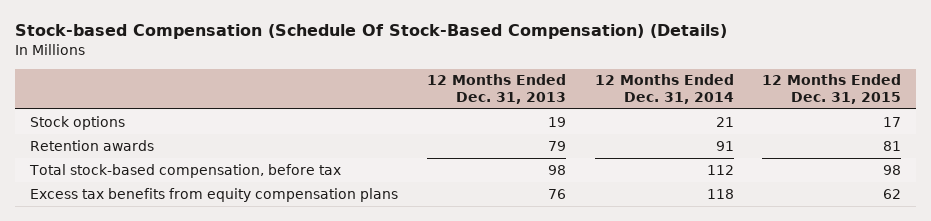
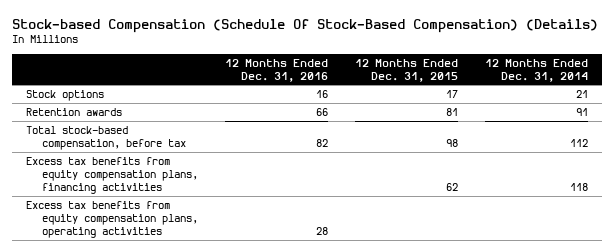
- | 12 Months Ended Dec. 31, 2013 | 12 Months Ended Dec. 31, 2014 | 12 Months Ended Dec. 31, 2015
+ | 12 Months Ended Dec. 31, 2016 | 12 Months Ended Dec. 31, 2015 | 12 Months Ended Dec. 31, 2014
- Excess tax benefits from equity compensation plans | 76 | 118 | 62
+ Excess tax benefits from equity compensation plans, financing activities | | 62 | 118
+ Excess tax benefits from equity compensation plans, operating activities | 28 | |

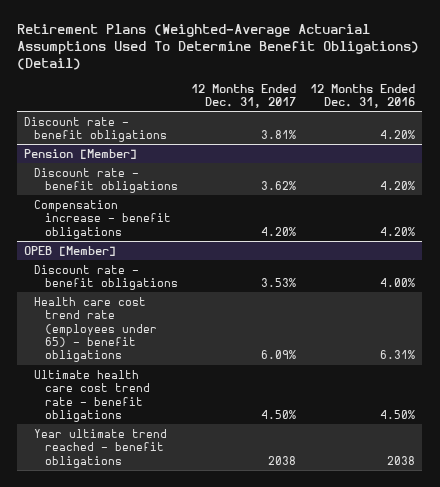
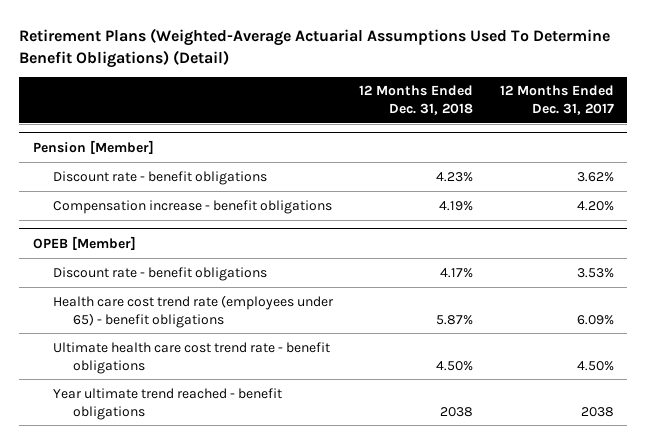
- | 12 Months Ended Dec. 31, 2017 | 12 Months Ended Dec. 31, 2016
+ | 12 Months Ended Dec. 31, 2018 | 12 Months Ended Dec. 31, 2017
- Discount rate - benefit obligations | 3.81% | 4.20%

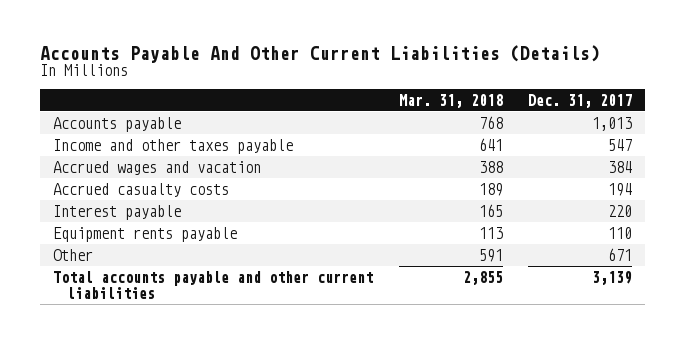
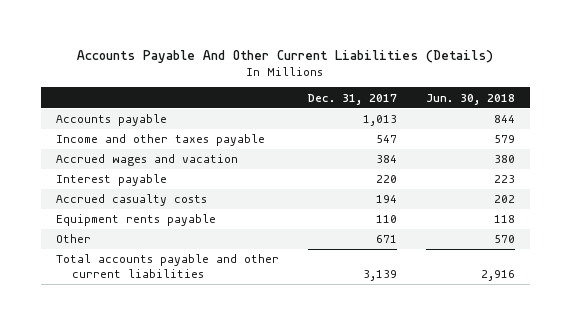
- | Mar. 31, 2018 | Dec. 31, 2017
+ | Dec. 31, 2017 | Jun. 30, 2018
moved down: Accrued casualty costs | 194 | 202

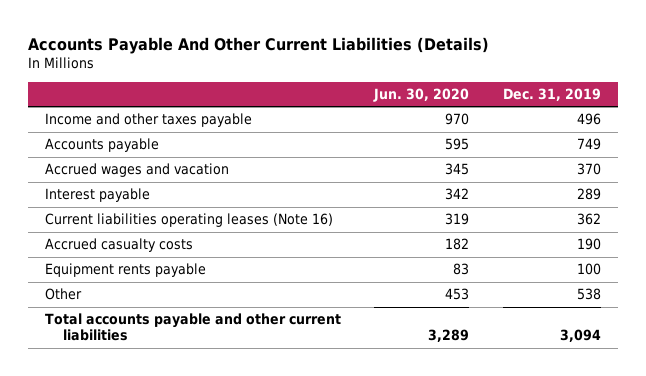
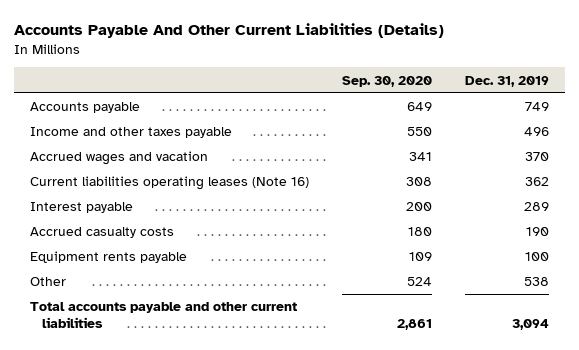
- | Jun. 30, 2020 | Dec. 31, 2019
+ | Sep. 30, 2020 | Dec. 31, 2019
moved down: Income and other taxes payable | 550 | 496
moved down: Interest payable | 200 | 289

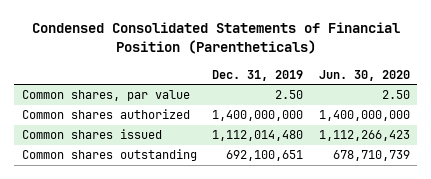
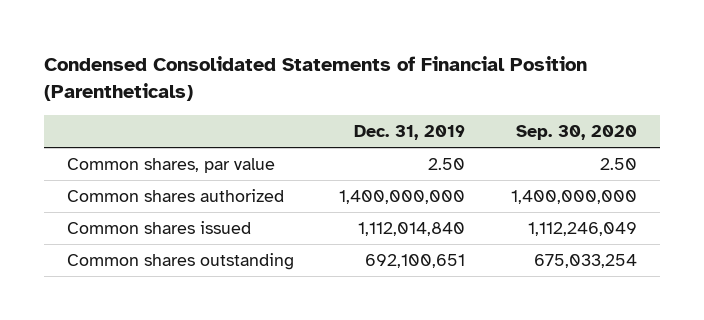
- | Dec. 31, 2019 | Jun. 30, 2020
+ | Dec. 31, 2019 | Sep. 30, 2020
- Common shares issued | 1,112,014,480 | 1,112,266,423
+ Common shares issued | 1,112,014,840 | 1,112,246,049

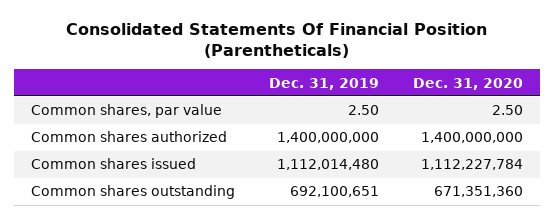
- Condensed Consolidated Statements of Financial Position (Parentheticals)
+ Consolidated Statements Of Financial Position (Parentheticals)
- | Dec. 31, 2019 | Sep. 30, 2020
+ | Dec. 31, 2019 | Dec. 31, 2020
- Common shares issued | 1,112,014,840 | 1,112,246,049
+ Common shares issued | 1,112,014,480 | 1,112,227,784

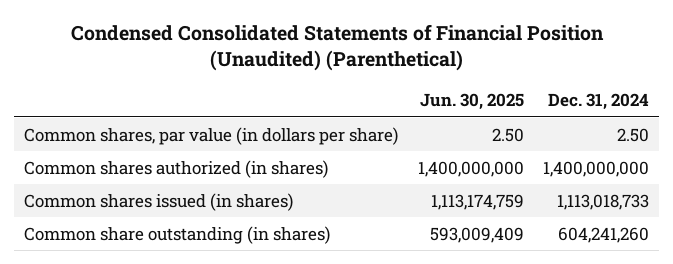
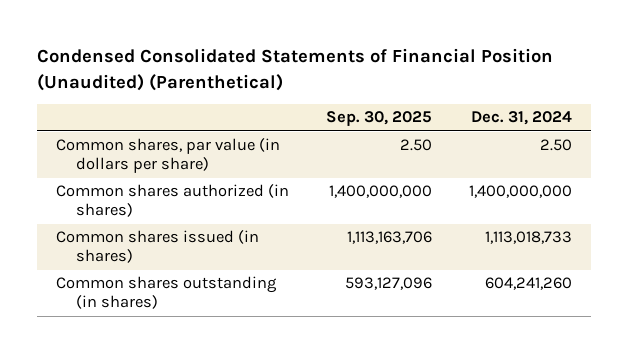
- | Jun. 30, 2025 | Dec. 31, 2024
+ | Sep. 30, 2025 | Dec. 31, 2024
- Common share outstanding (in shares) | 593,009,409 | 604,241,260
+ Common shares outstanding (in shares) | 593,127,096 | 604,241,260

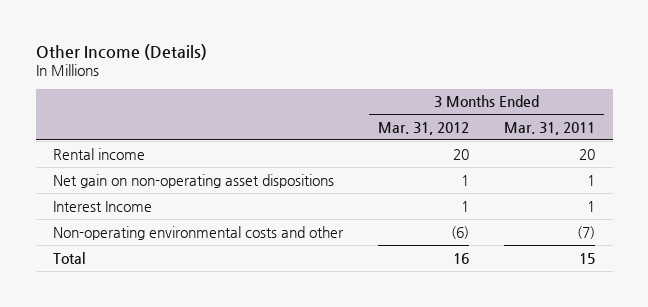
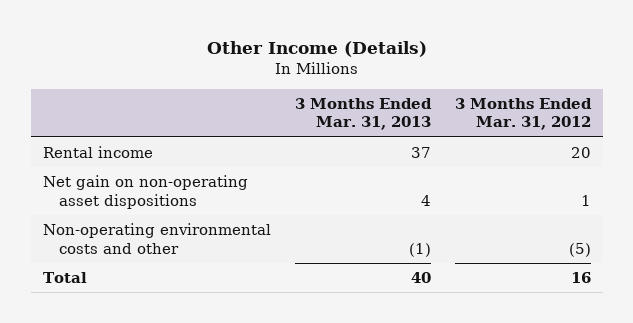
- | 3 Months Ended Mar. 31, 2012 | 3 Months Ended Mar. 31, 2011
+ | 3 Months Ended Mar. 31, 2013 | 3 Months Ended Mar. 31, 2012
- Interest Income | 1 | 1
- Non-operating environmental costs and other | (6) | (7)
+ Non-operating environmental costs and other | (1) | (5)

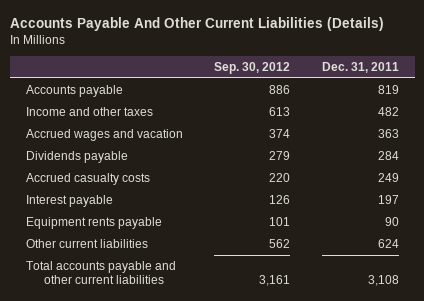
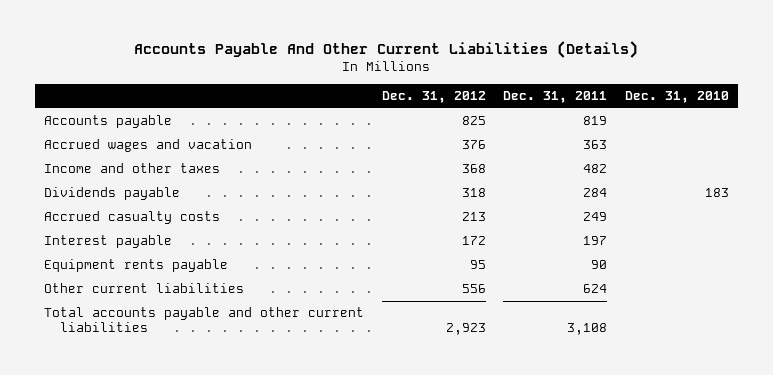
- | Sep. 30, 2012 | Dec. 31, 2011
+ | Dec. 31, 2012 | Dec. 31, 2011 | Dec. 31, 2010
moved down: Income and other taxes | 368 | 482 |

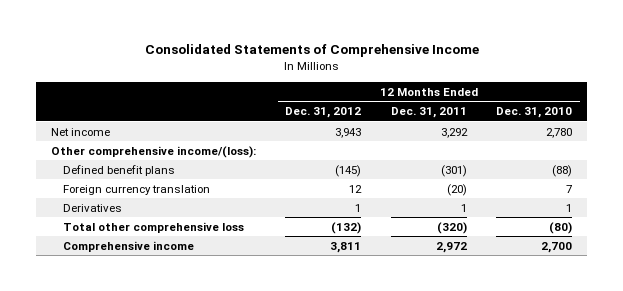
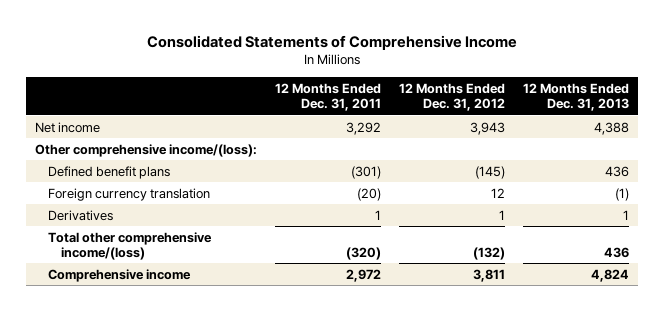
- | 12 Months Ended Dec. 31, 2012 | 12 Months Ended Dec. 31, 2011 | 12 Months Ended Dec. 31, 2010
+ | 12 Months Ended Dec. 31, 2011 | 12 Months Ended Dec. 31, 2012 | 12 Months Ended Dec. 31, 2013
- Total other comprehensive loss | (132) | (320) | (80)
+ Total other comprehensive income/(loss) | (320) | (132) | 436

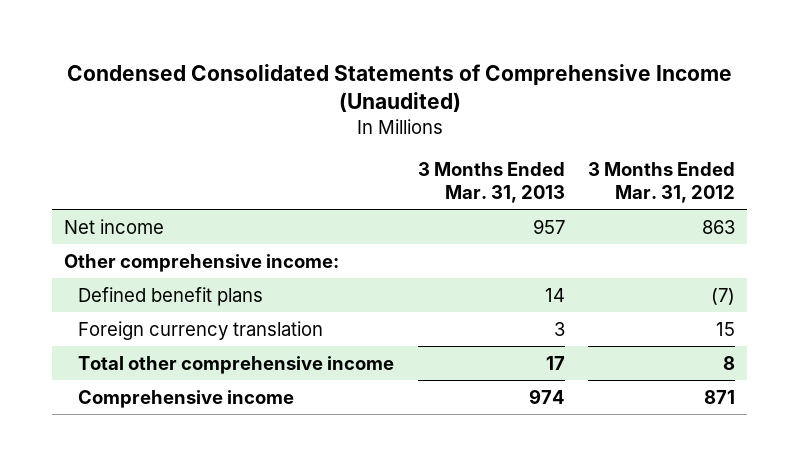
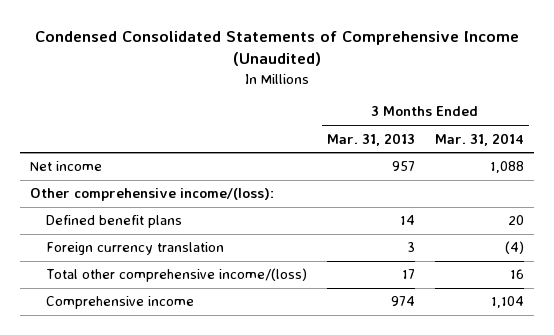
- | 3 Months Ended Mar. 31, 2013 | 3 Months Ended Mar. 31, 2012
+ | 3 Months Ended Mar. 31, 2013 | 3 Months Ended Mar. 31, 2014
- Other comprehensive income:
+ Other comprehensive income/(loss):
- Total other comprehensive income | 17 | 8
+ Total other comprehensive income/(loss) | 17 | 16

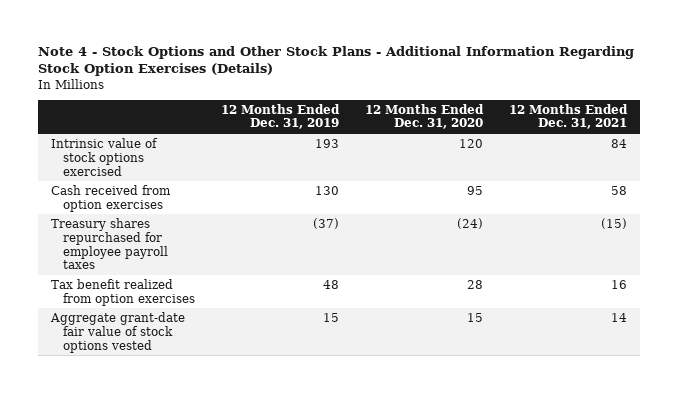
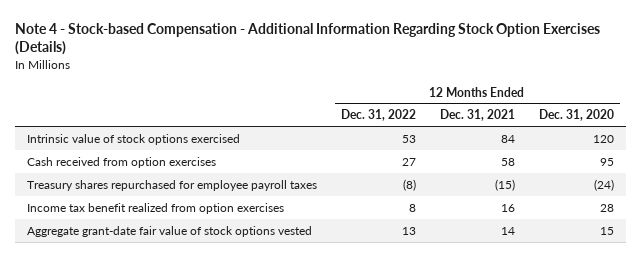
- Note 4 - Stock Options and Other Stock Plans - Additional Information Regarding Stock Option Exercises (Details)
+ Note 4 - Stock-based Compensation - Additional Information Regarding Stock Option Exercises (Details)
- | 12 Months Ended Dec. 31, 2019 | 12 Months Ended Dec. 31, 2020 | 12 Months Ended Dec. 31, 2021
+ | 12 Months Ended Dec. 31, 2022 | 12 Months Ended Dec. 31, 2021 | 12 Months Ended Dec. 31, 2020
- Tax benefit realized from option exercises | 48 | 28 | 16
+ Income tax benefit realized from option exercises | 8 | 16 | 28

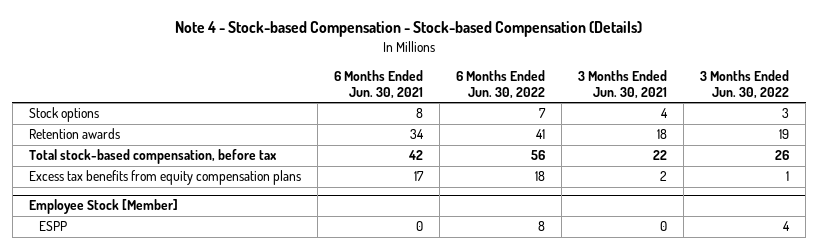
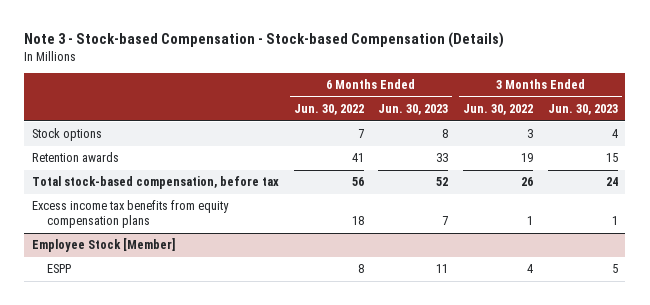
- Note 4 - Stock-based Compensation - Stock-based Compensation (Details)
+ Note 3 - Stock-based Compensation - Stock-based Compensation (Details)
- | 6 Months Ended Jun. 30, 2021 | 6 Months Ended Jun. 30, 2022 | 3 Months Ended Jun. 30, 2021 | 3 Months Ended Jun. 30, 2022
+ | 6 Months Ended Jun. 30, 2022 | 6 Months Ended Jun. 30, 2023 | 3 Months Ended Jun. 30, 2022 | 3 Months Ended Jun. 30, 2023
- Excess tax benefits from equity compensation plans | 17 | 18 | 2 | 1
+ Excess income tax benefits from equity compensation plans | 18 | 7 | 1 | 1

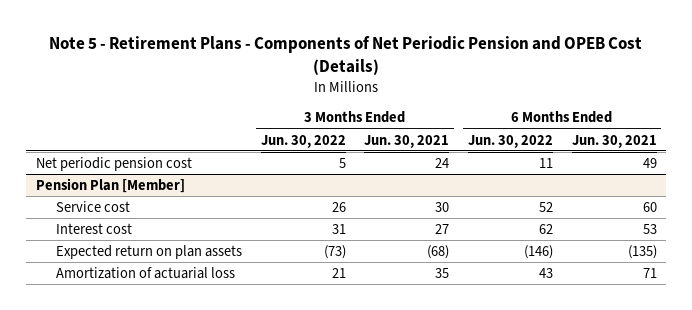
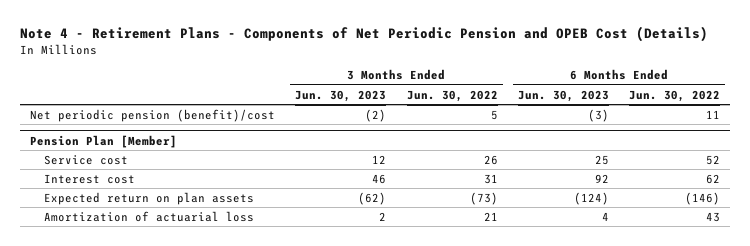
- Note 5 - Retirement Plans - Components of Net Periodic Pension and OPEB Cost (Details)
+ Note 4 - Retirement Plans - Components of Net Periodic Pension and OPEB Cost (Details)
- | 3 Months Ended Jun. 30, 2022 | 3 Months Ended Jun. 30, 2021 | 6 Months Ended Jun. 30, 2022 | 6 Months Ended Jun. 30, 2021
+ | 3 Months Ended Jun. 30, 2023 | 3 Months Ended Jun. 30, 2022 | 6 Months Ended Jun. 30, 2023 | 6 Months Ended Jun. 30, 2022
- Net periodic pension cost | 5 | 24 | 11 | 49
+ Net periodic pension (benefit)/cost | (2) | 5 | (3) | 11

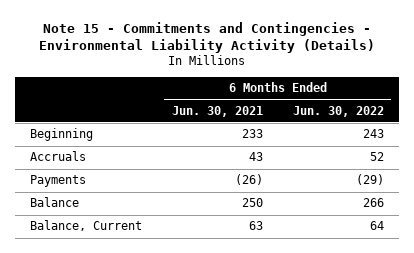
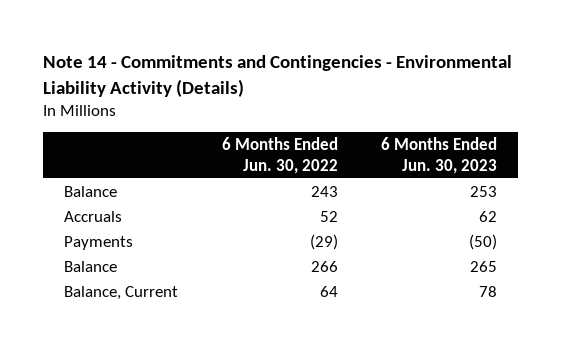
- Note 15 - Commitments and Contingencies - Environmental Liability Activity (Details)
+ Note 14 - Commitments and Contingencies - Environmental Liability Activity (Details)
- | 6 Months Ended Jun. 30, 2021 | 6 Months Ended Jun. 30, 2022
+ | 6 Months Ended Jun. 30, 2022 | 6 Months Ended Jun. 30, 2023
- Beginning | 233 | 243
+ Balance | 243 | 253

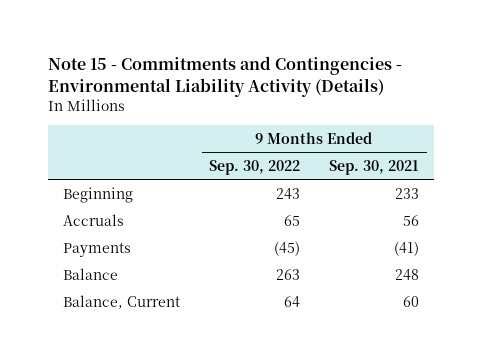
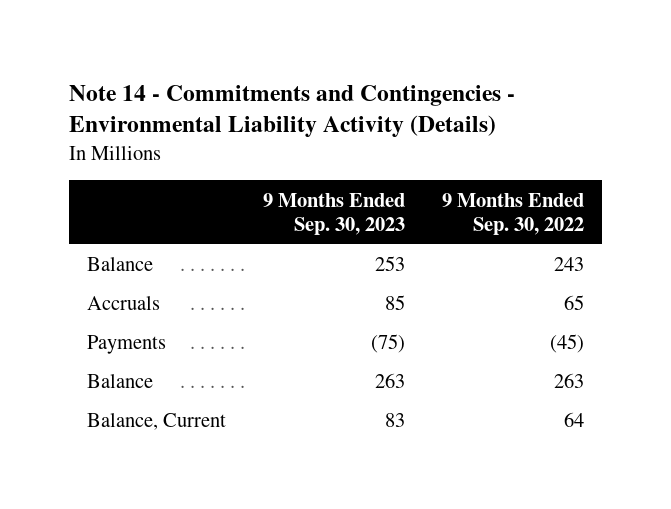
- Note 15 - Commitments and Contingencies - Environmental Liability Activity (Details)
+ Note 14 - Commitments and Contingencies - Environmental Liability Activity (Details)
- | 9 Months Ended Sep. 30, 2022 | 9 Months Ended Sep. 30, 2021
+ | 9 Months Ended Sep. 30, 2023 | 9 Months Ended Sep. 30, 2022
- Beginning | 243 | 233
+ Balance | 253 | 243

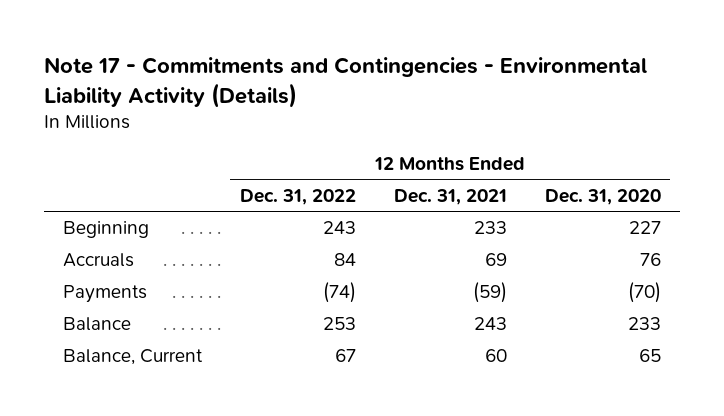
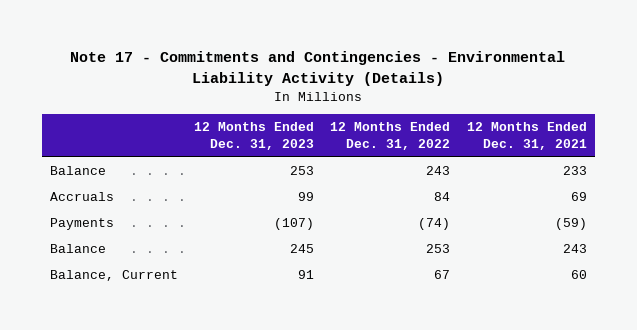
- | 12 Months Ended Dec. 31, 2022 | 12 Months Ended Dec. 31, 2021 | 12 Months Ended Dec. 31, 2020
+ | 12 Months Ended Dec. 31, 2023 | 12 Months Ended Dec. 31, 2022 | 12 Months Ended Dec. 31, 2021
- Beginning | 243 | 233 | 227
+ Balance | 253 | 243 | 233

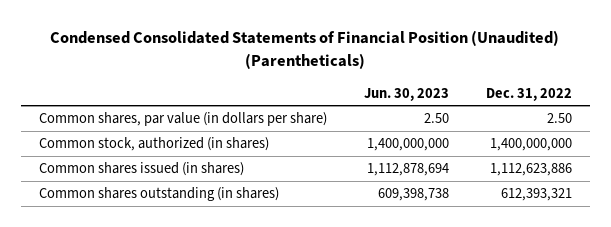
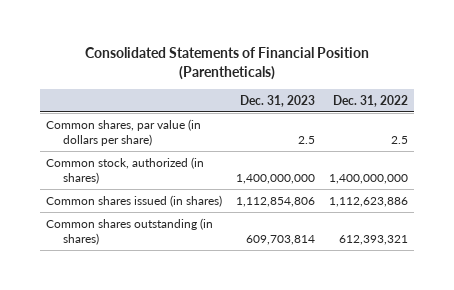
- Condensed Consolidated Statements of Financial Position (Unaudited) (Parentheticals)
+ Consolidated Statements of Financial Position (Parentheticals)
- | Jun. 30, 2023 | Dec. 31, 2022
+ | Dec. 31, 2023 | Dec. 31, 2022
- Common shares, par value (in dollars per share) | 2.50 | 2.50
+ Common shares, par value (in dollars per share) | 2.5 | 2.5

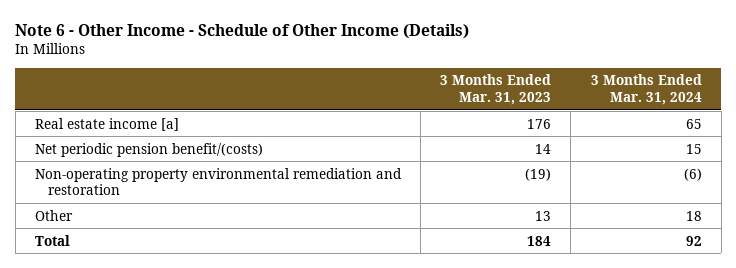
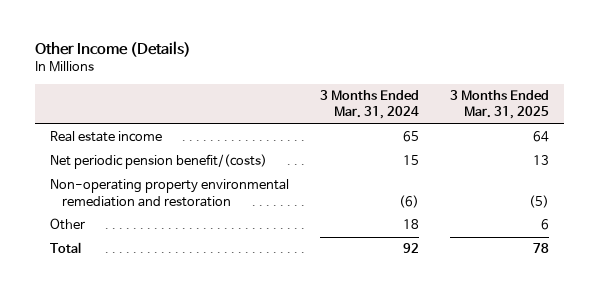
- Note 6 - Other Income - Schedule of Other Income (Details)
+ Other Income (Details)
- | 3 Months Ended Mar. 31, 2023 | 3 Months Ended Mar. 31, 2024
+ | 3 Months Ended Mar. 31, 2024 | 3 Months Ended Mar. 31, 2025
- Real estate income [a] | 176 | 65
+ Real estate income | 65 | 64

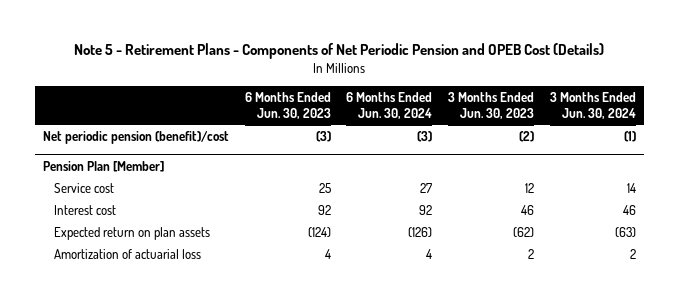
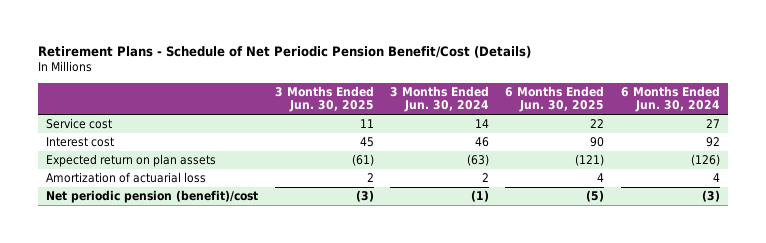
- Note 5 - Retirement Plans - Components of Net Periodic Pension and OPEB Cost (Details)
+ Retirement Plans - Schedule of Net Periodic Pension Benefit/Cost (Details)
- | 6 Months Ended Jun. 30, 2023 | 6 Months Ended Jun. 30, 2024 | 3 Months Ended Jun. 30, 2023 | 3 Months Ended Jun. 30, 2024
+ | 3 Months Ended Jun. 30, 2025 | 3 Months Ended Jun. 30, 2024 | 6 Months Ended Jun. 30, 2025 | 6 Months Ended Jun. 30, 2024
- Pension Plan [Member]
moved down: Net periodic pension (benefit)/cost | (3) | (1) | (5) | (3)

